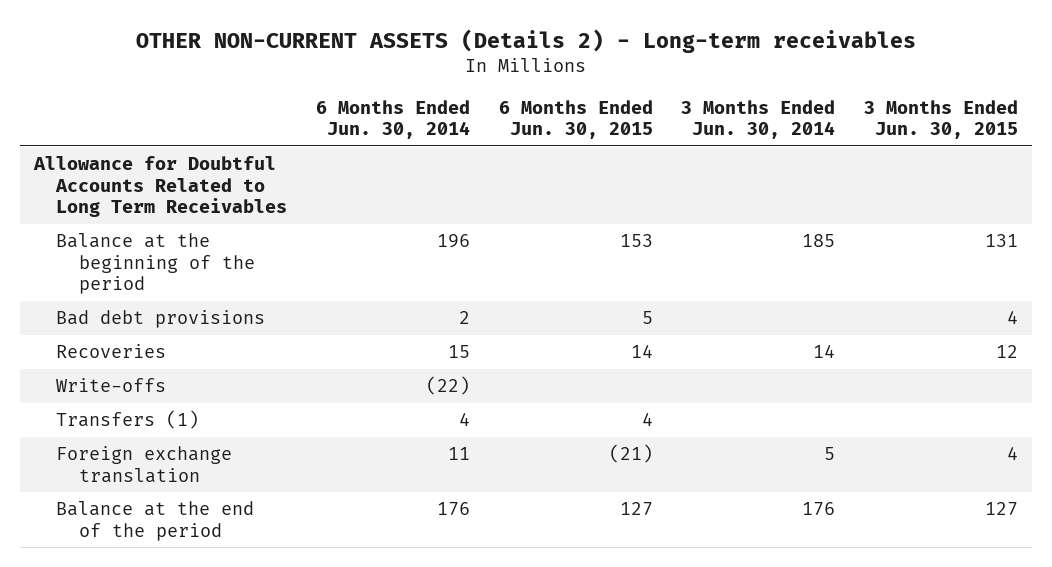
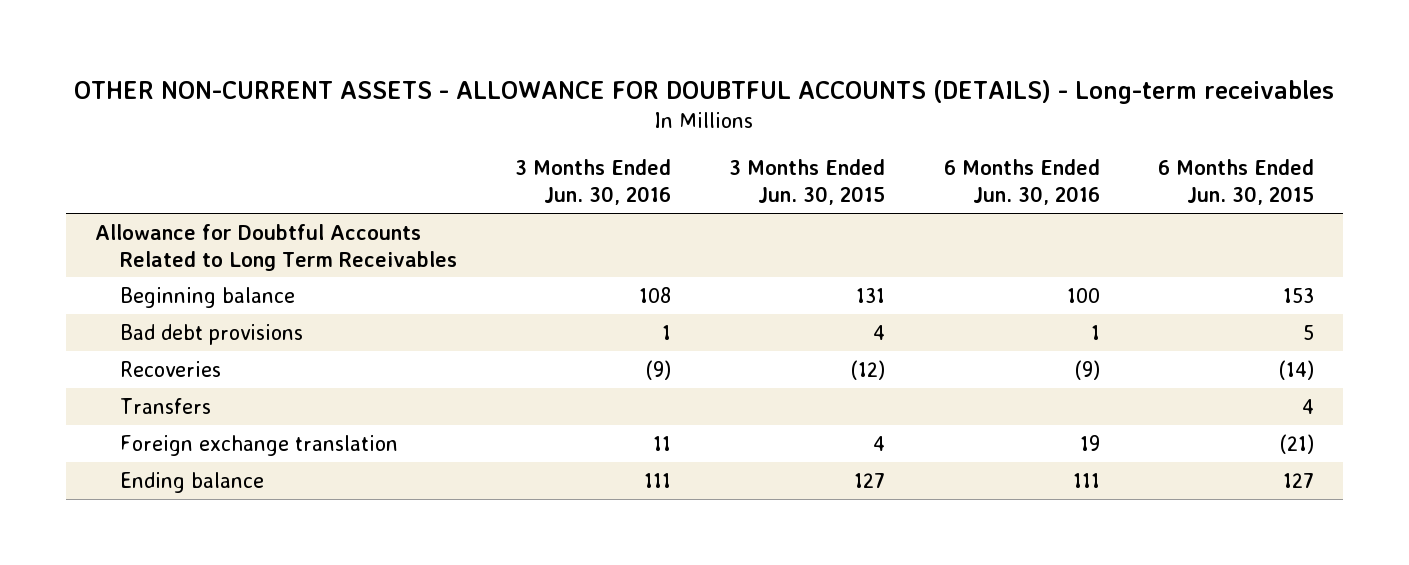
- OTHER NON-CURRENT ASSETS (Details 2) - Long-term receivables
+ OTHER NON-CURRENT ASSETS - ALLOWANCE FOR DOUBTFUL ACCOUNTS (DETAILS) - Long-term receivables
- | 6 Months Ended Jun. 30, 2014 | 6 Months Ended Jun. 30, 2015 | 3 Months Ended Jun. 30, 2014 | 3 Months Ended Jun. 30, 2015
+ | 3 Months Ended Jun. 30, 2016 | 3 Months Ended Jun. 30, 2015 | 6 Months Ended Jun. 30, 2016 | 6 Months Ended Jun. 30, 2015
- Balance at the beginning of the period | 196 | 153 | 185 | 131
+ Beginning balance | 108 | 131 | 100 | 153
- Recoveries | 15 | 14 | 14 | 12
- Write-offs | (22) | | |
- Transfers (1) | 4 | 4 | |
+ Recoveries | (9) | (12) | (9) | (14)
+ Transfers | | | | 4
- Balance at the end of the period | 176 | 127 | 176 | 127
+ Ending balance | 111 | 127 | 111 | 127

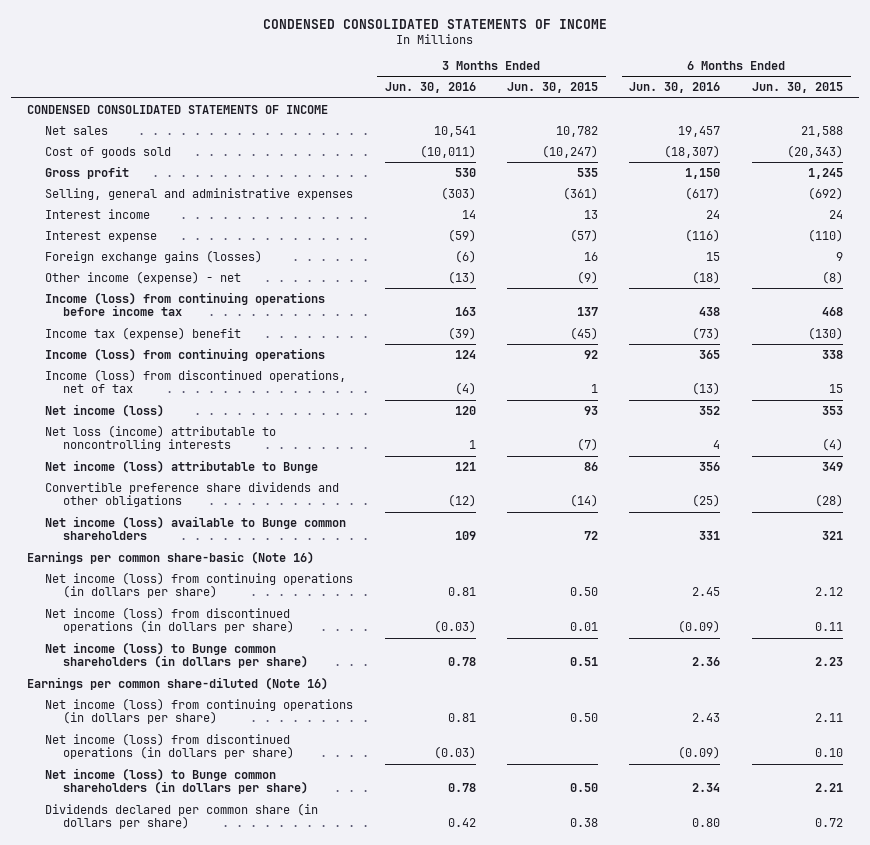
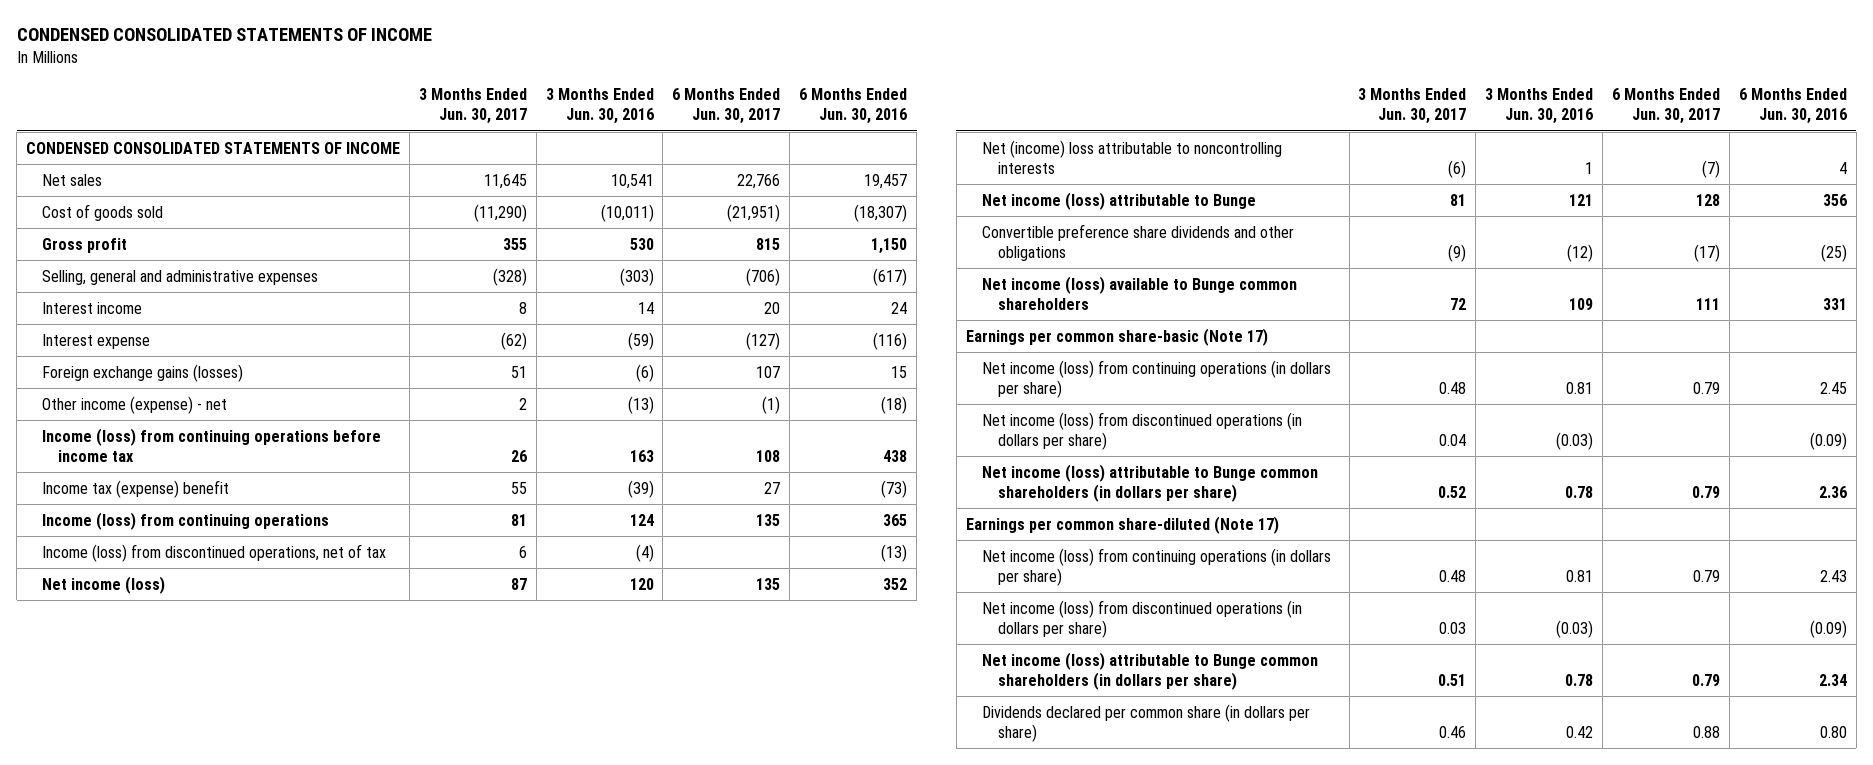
- | 3 Months Ended Jun. 30, 2016 | 3 Months Ended Jun. 30, 2015 | 6 Months Ended Jun. 30, 2016 | 6 Months Ended Jun. 30, 2015
+ | 3 Months Ended Jun. 30, 2017 | 3 Months Ended Jun. 30, 2016 | 6 Months Ended Jun. 30, 2017 | 6 Months Ended Jun. 30, 2016
- Net loss (income) attributable to noncontrolling interests | 1 | (7) | 4 | (4)
+ Net (income) loss attributable to noncontrolling interests | (6) | 1 | (7) | 4
- Earnings per common share-basic (Note 16)
+ Earnings per common share-basic (Note 17)
- Net income (loss) to Bunge common shareholders (in dollars per share) | 0.78 | 0.51 | 2.36 | 2.23
- Earnings per common share-diluted (Note 16)
+ Net income (loss) attributable to Bunge common shareholders (in dollars per share) | 0.52 | 0.78 | 0.79 | 2.36
+ Earnings per common share-diluted (Note 17)
- Net income (loss) to Bunge common shareholders (in dollars per share) | 0.78 | 0.50 | 2.34 | 2.21
+ Net income (loss) attributable to Bunge common shareholders (in dollars per share) | 0.51 | 0.78 | 0.79 | 2.34

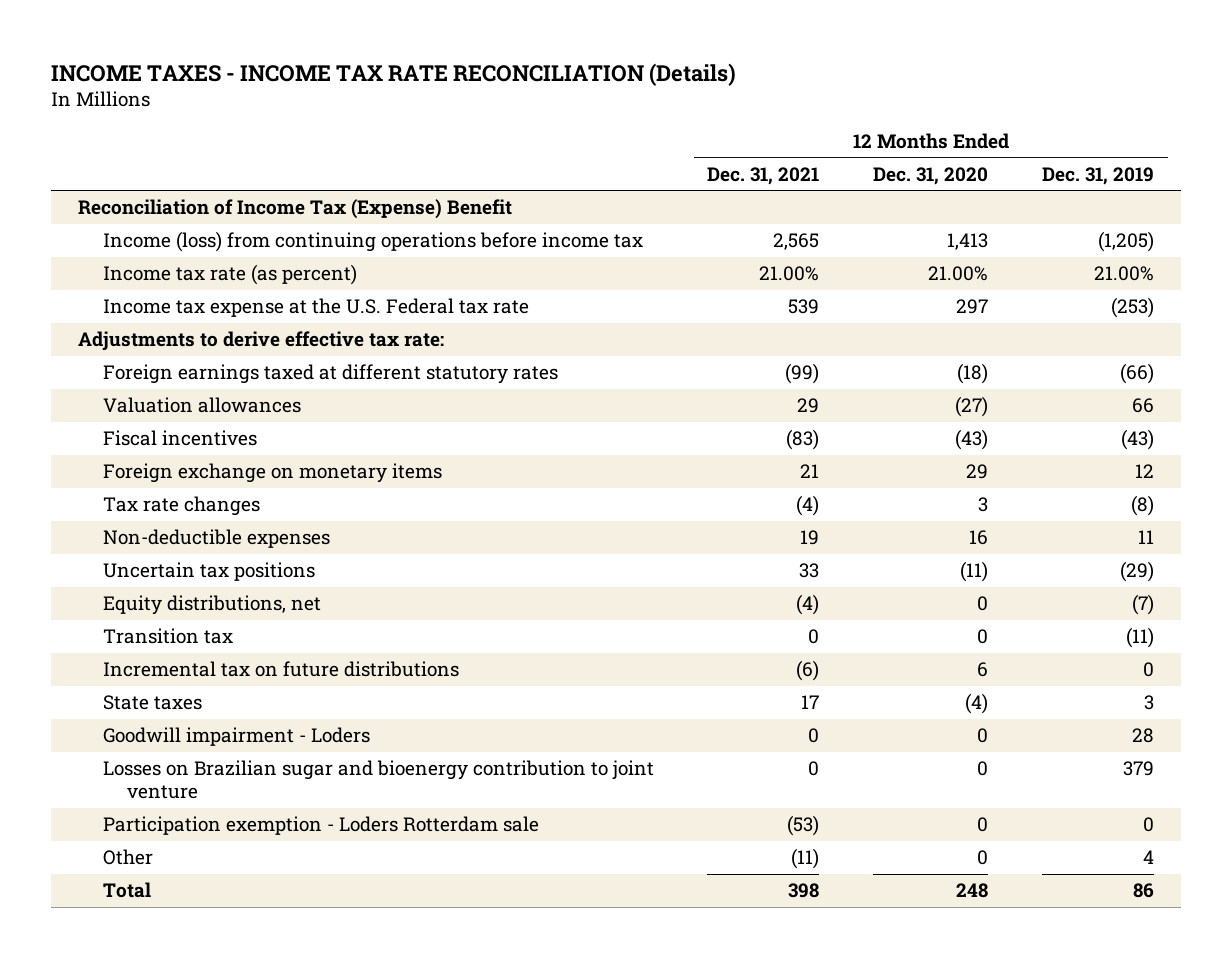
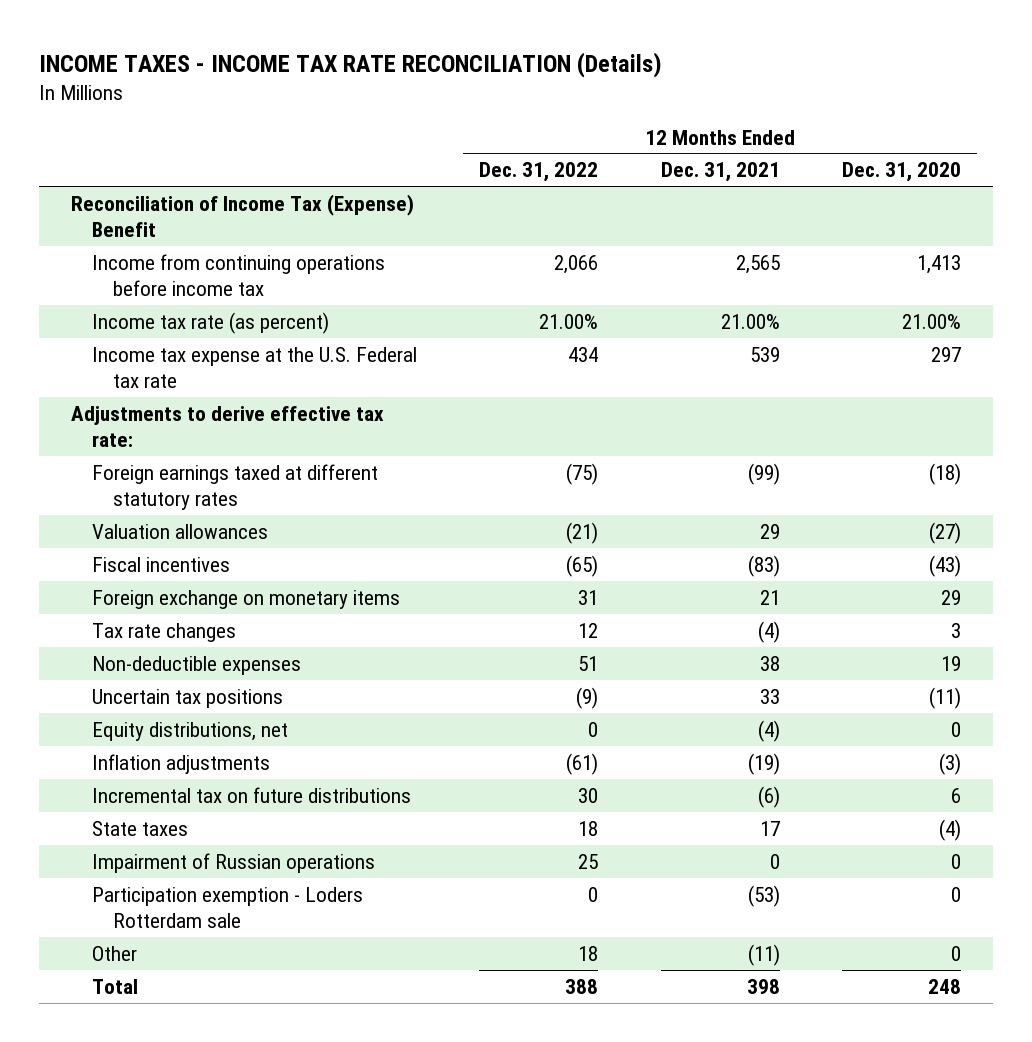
- | 12 Months Ended Dec. 31, 2021 | 12 Months Ended Dec. 31, 2020 | 12 Months Ended Dec. 31, 2019
+ | 12 Months Ended Dec. 31, 2022 | 12 Months Ended Dec. 31, 2021 | 12 Months Ended Dec. 31, 2020
- Income (loss) from continuing operations before income tax | 2,565 | 1,413 | (1,205)
+ Income from continuing operations before income tax | 2,066 | 2,565 | 1,413
- Non-deductible expenses | 19 | 16 | 11
+ Non-deductible expenses | 51 | 38 | 19
- Transition tax | 0 | 0 | (11)
+ Inflation adjustments | (61) | (19) | (3)
- Goodwill impairment - Loders | 0 | 0 | 28
- Losses on Brazilian sugar and bioenergy contribution to joint venture | 0 | 0 | 379
+ Impairment of Russian operations | 25 | 0 | 0

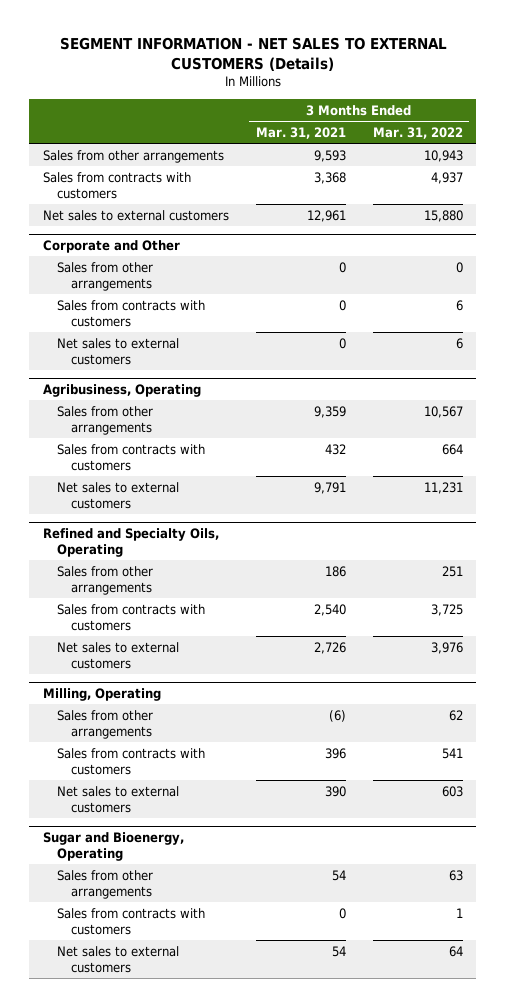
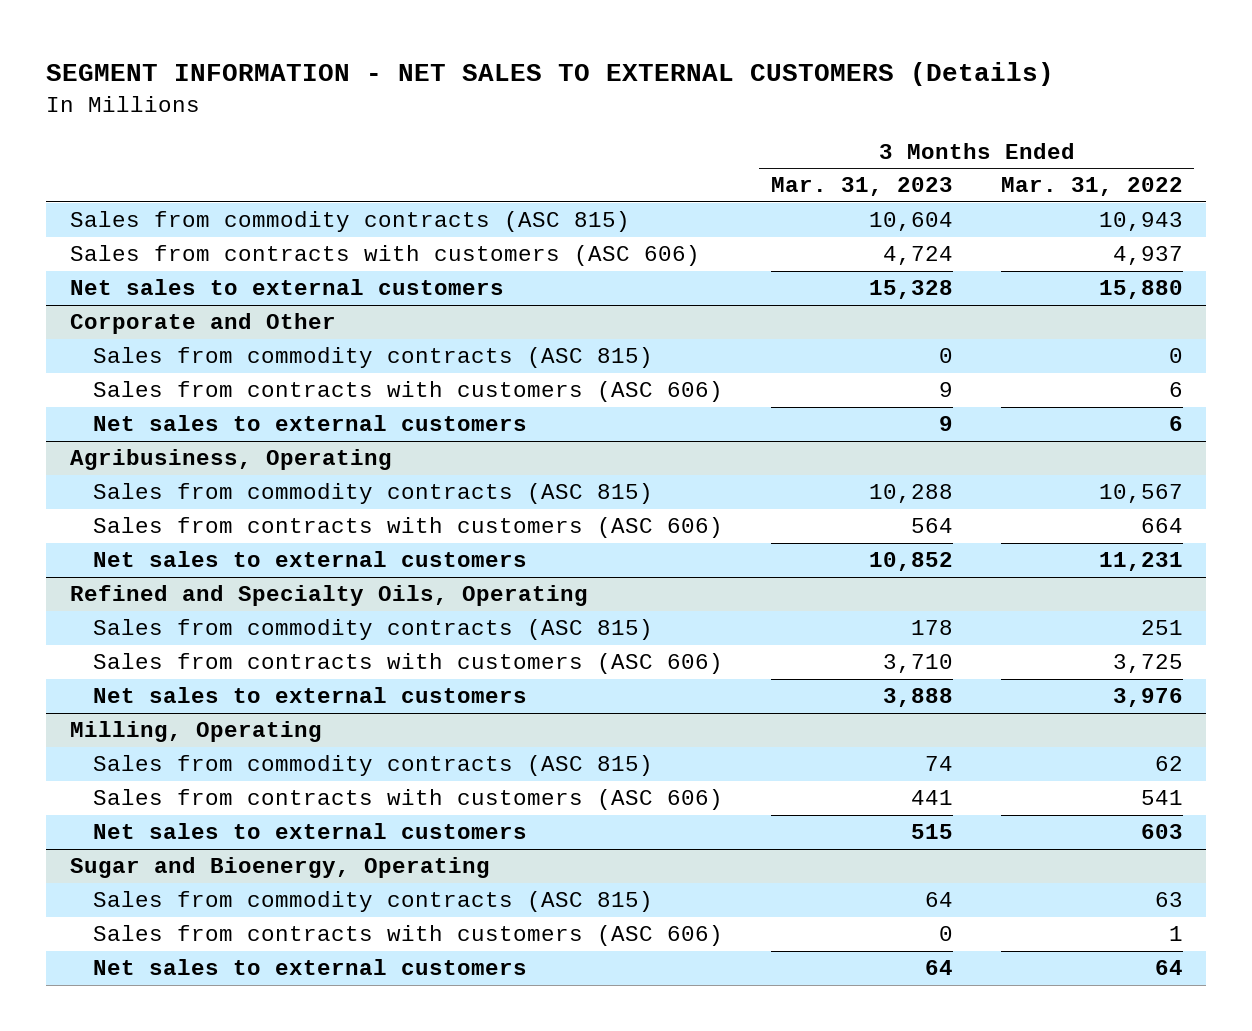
- | 3 Months Ended Mar. 31, 2021 | 3 Months Ended Mar. 31, 2022
+ | 3 Months Ended Mar. 31, 2023 | 3 Months Ended Mar. 31, 2022
- Sales from other arrangements | 9,593 | 10,943
- Sales from contracts with customers | 3,368 | 4,937
+ Sales from commodity contracts (ASC 815) | 10,604 | 10,943
+ Sales from contracts with customers (ASC 606) | 4,724 | 4,937
@ Corporate and Other
- Sales from other arrangements | 0 | 0
- Sales from contracts with customers | 0 | 6
+ Sales from commodity contracts (ASC 815) | 0 | 0
+ Sales from contracts with customers (ASC 606) | 9 | 6
@ Agribusiness, Operating
- Sales from other arrangements | 9,359 | 10,567
- Sales from contracts with customers | 432 | 664
+ Sales from commodity contracts (ASC 815) | 10,288 | 10,567
+ Sales from contracts with customers (ASC 606) | 564 | 664
@ Refined and Specialty Oils, Operating
- Sales from other arrangements | 186 | 251
- Sales from contracts with customers | 2,540 | 3,725
+ Sales from commodity contracts (ASC 815) | 178 | 251
+ Sales from contracts with customers (ASC 606) | 3,710 | 3,725
@ Milling, Operating
- Sales from other arrangements | (6) | 62
- Sales from contracts with customers | 396 | 541
+ Sales from commodity contracts (ASC 815) | 74 | 62
+ Sales from contracts with customers (ASC 606) | 441 | 541
@ Sugar and Bioenergy, Operating
- Sales from other arrangements | 54 | 63
- Sales from contracts with customers | 0 | 1
+ Sales from commodity contracts (ASC 815) | 64 | 63
+ Sales from contracts with customers (ASC 606) | 0 | 1

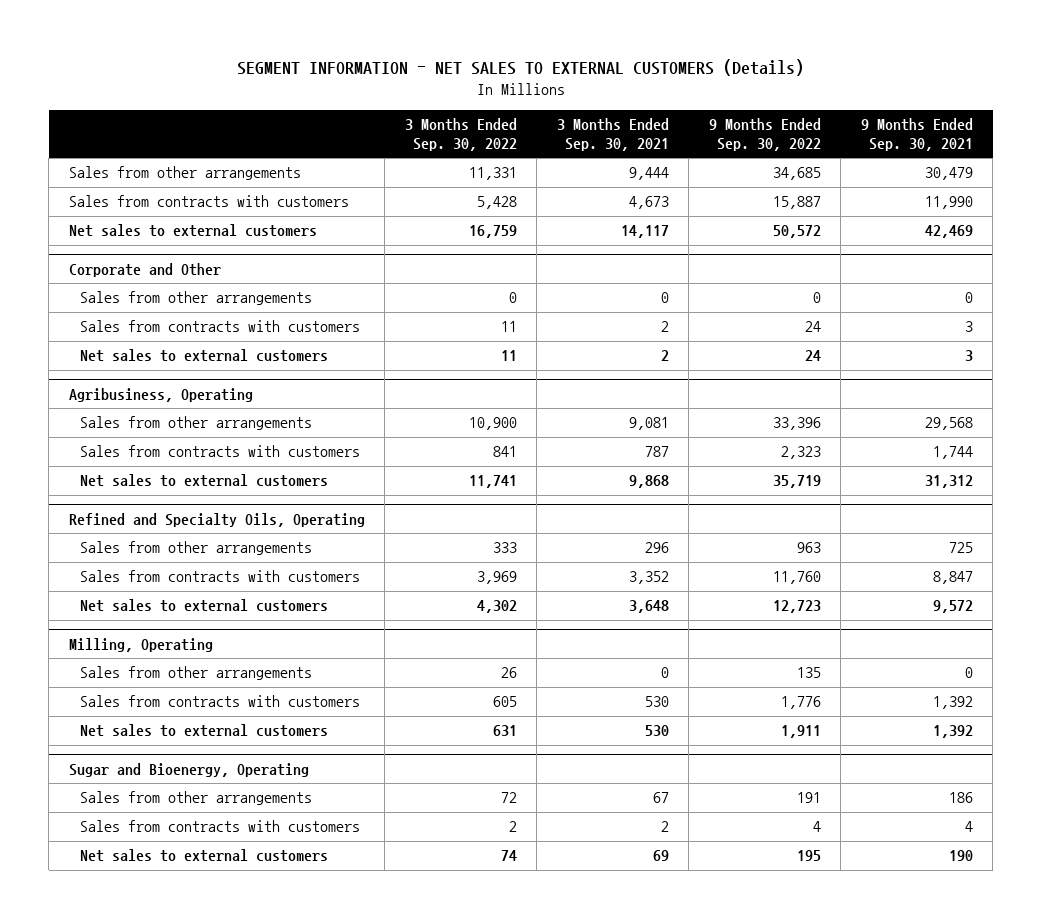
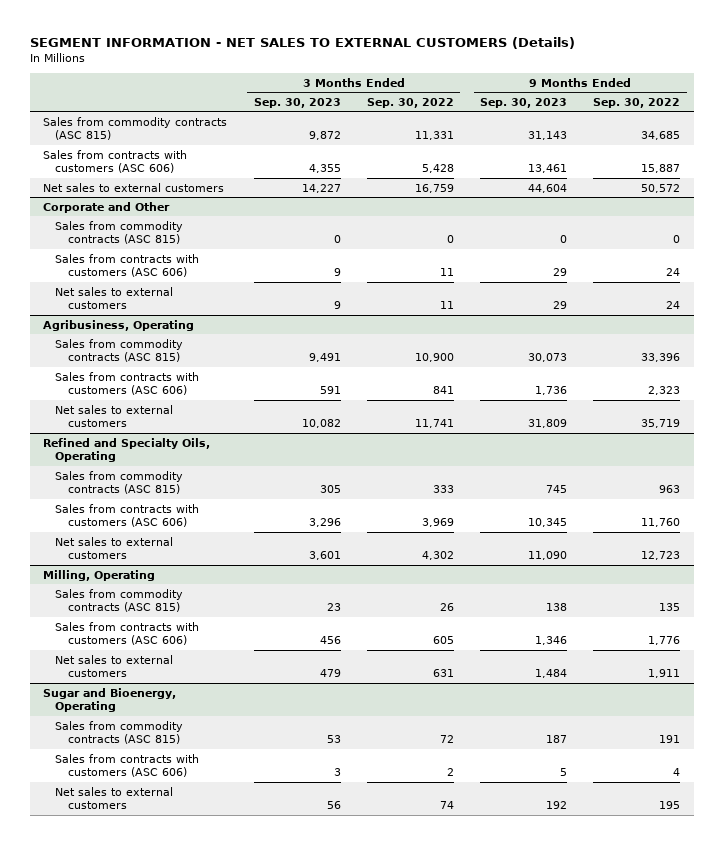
- | 3 Months Ended Sep. 30, 2022 | 3 Months Ended Sep. 30, 2021 | 9 Months Ended Sep. 30, 2022 | 9 Months Ended Sep. 30, 2021
+ | 3 Months Ended Sep. 30, 2023 | 3 Months Ended Sep. 30, 2022 | 9 Months Ended Sep. 30, 2023 | 9 Months Ended Sep. 30, 2022
- Sales from other arrangements | 11,331 | 9,444 | 34,685 | 30,479
- Sales from contracts with customers | 5,428 | 4,673 | 15,887 | 11,990
+ Sales from commodity contracts (ASC 815) | 9,872 | 11,331 | 31,143 | 34,685
+ Sales from contracts with customers (ASC 606) | 4,355 | 5,428 | 13,461 | 15,887
@ Corporate and Other
- Sales from other arrangements | 0 | 0 | 0 | 0
- Sales from contracts with customers | 11 | 2 | 24 | 3
+ Sales from commodity contracts (ASC 815) | 0 | 0 | 0 | 0
+ Sales from contracts with customers (ASC 606) | 9 | 11 | 29 | 24
@ Agribusiness, Operating
- Sales from other arrangements | 10,900 | 9,081 | 33,396 | 29,568
- Sales from contracts with customers | 841 | 787 | 2,323 | 1,744
+ Sales from commodity contracts (ASC 815) | 9,491 | 10,900 | 30,073 | 33,396
+ Sales from contracts with customers (ASC 606) | 591 | 841 | 1,736 | 2,323
@ Refined and Specialty Oils, Operating
- Sales from other arrangements | 333 | 296 | 963 | 725
- Sales from contracts with customers | 3,969 | 3,352 | 11,760 | 8,847
+ Sales from commodity contracts (ASC 815) | 305 | 333 | 745 | 963
+ Sales from contracts with customers (ASC 606) | 3,296 | 3,969 | 10,345 | 11,760
@ Milling, Operating
- Sales from other arrangements | 26 | 0 | 135 | 0
- Sales from contracts with customers | 605 | 530 | 1,776 | 1,392
+ Sales from commodity contracts (ASC 815) | 23 | 26 | 138 | 135
+ Sales from contracts with customers (ASC 606) | 456 | 605 | 1,346 | 1,776
@ Sugar and Bioenergy, Operating
- Sales from other arrangements | 72 | 67 | 191 | 186
- Sales from contracts with customers | 2 | 2 | 4 | 4
+ Sales from commodity contracts (ASC 815) | 53 | 72 | 187 | 191
+ Sales from contracts with customers (ASC 606) | 3 | 2 | 5 | 4

